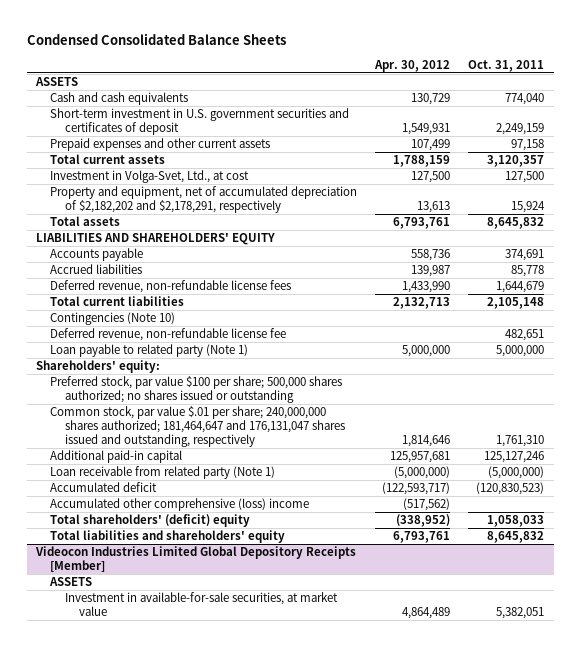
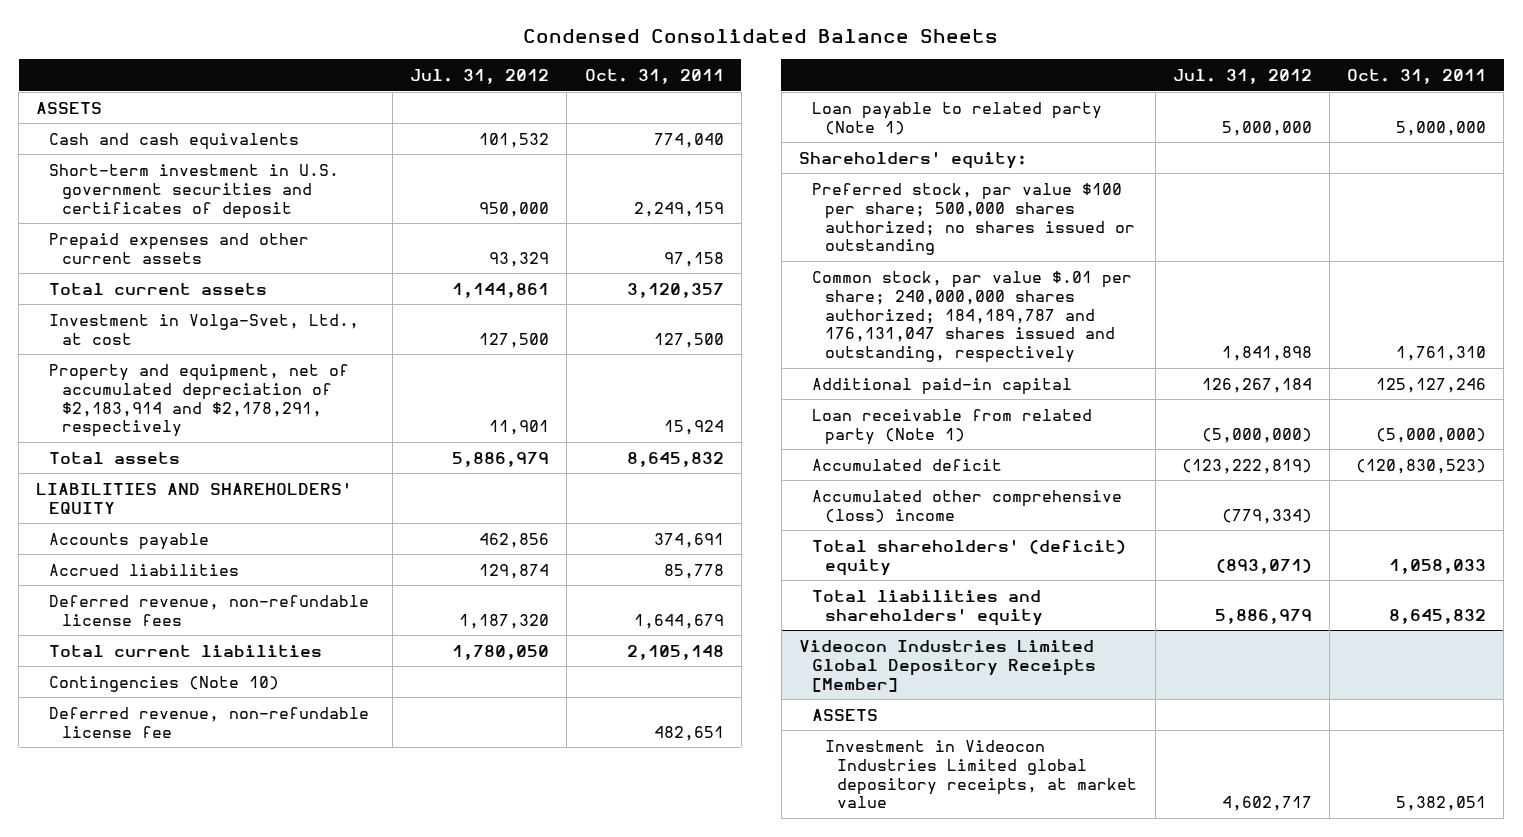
- | Apr. 30, 2012 | Oct. 31, 2011
+ | Jul. 31, 2012 | Oct. 31, 2011
- Property and equipment, net of accumulated depreciation of $2,182,202 and $2,178,291, respectively | 13,613 | 15,924
+ Property and equipment, net of accumulated depreciation of $2,183,914 and $2,178,291, respectively | 11,901 | 15,924
- Common stock, par value $.01 per share; 240,000,000 shares authorized; 181,464,647 and 176,131,047 shares issued and outstanding, respectively | 1,814,646 | 1,761,310
+ Common stock, par value $.01 per share; 240,000,000 shares authorized; 184,189,787 and 176,131,047 shares issued and outstanding, respectively | 1,841,898 | 1,761,310
@ Videocon Industries Limited Global Depository Receipts [Member]
- Investment in available-for-sale securities, at market value | 4,864,489 | 5,382,051
+ Investment in Videocon Industries Limited global depository receipts, at market value | 4,602,717 | 5,382,051

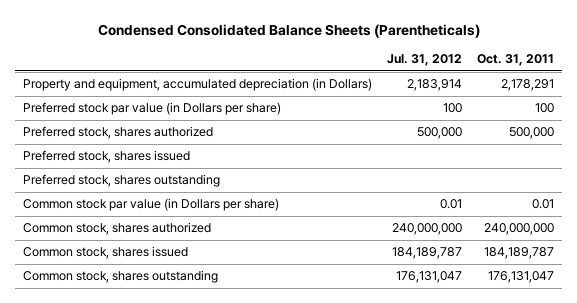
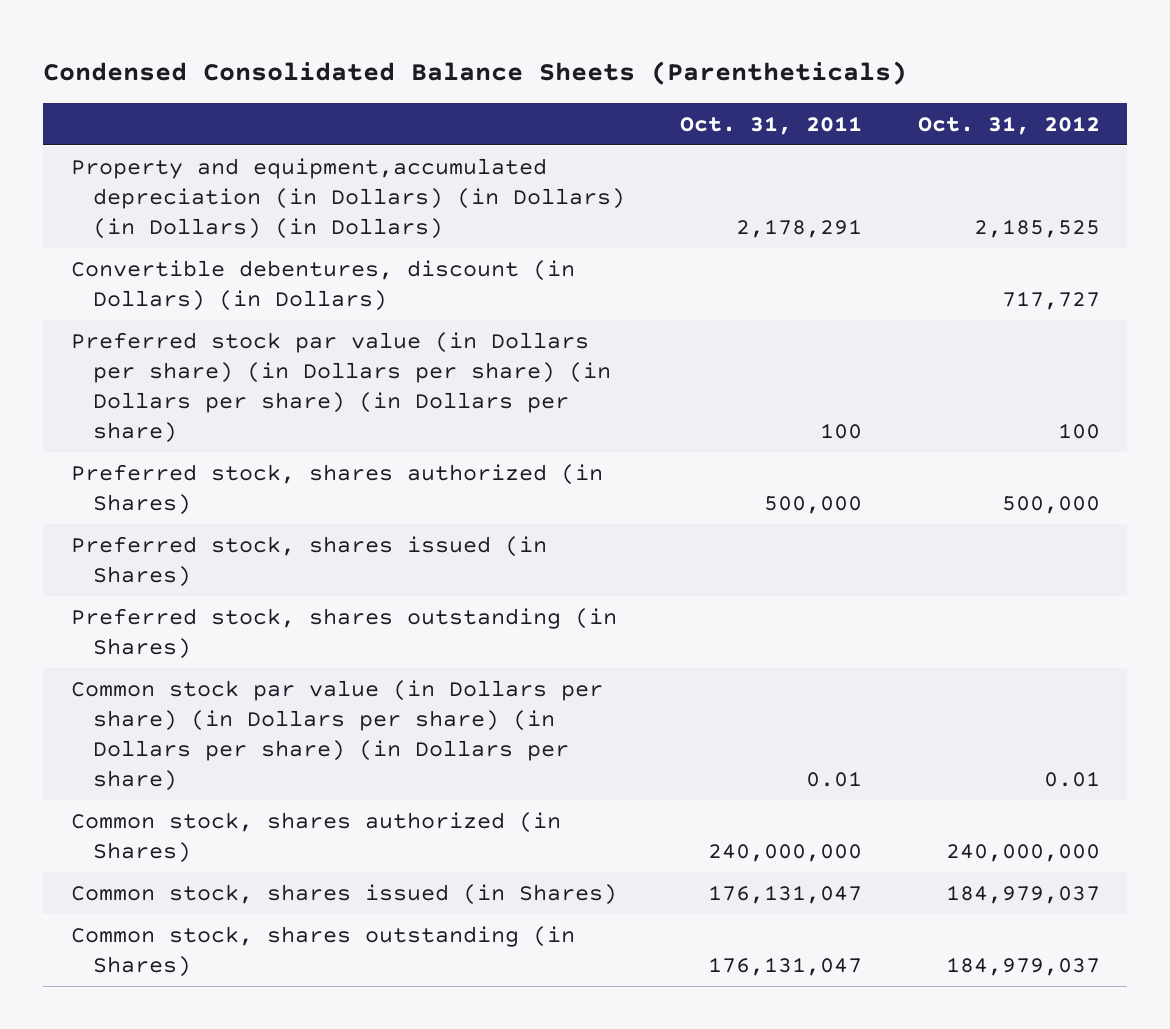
- | Jul. 31, 2012 | Oct. 31, 2011
+ | Oct. 31, 2011 | Oct. 31, 2012
- Property and equipment, accumulated depreciation (in Dollars) | 2,183,914 | 2,178,291
- Preferred stock par value (in Dollars per share) | 100 | 100
- Preferred stock, shares authorized | 500,000 | 500,000
- Preferred stock, shares issued
- Preferred stock, shares outstanding
- Common stock par value (in Dollars per share) | 0.01 | 0.01
- Common stock, shares authorized | 240,000,000 | 240,000,000
- Common stock, shares issued | 184,189,787 | 184,189,787
- Common stock, shares outstanding | 176,131,047 | 176,131,047
+ Property and equipment,accumulated depreciation (in Dollars) (in Dollars) (in Dollars) (in Dollars) | 2,178,291 | 2,185,525
+ Convertible debentures, discount (in Dollars) (in Dollars) | | 717,727
+ Preferred stock par value (in Dollars per share) (in Dollars per share) (in Dollars per share) (in Dollars per share) | 100 | 100
+ Preferred stock, shares authorized (in Shares) | 500,000 | 500,000
+ Preferred stock, shares issued (in Shares)
+ Preferred stock, shares outstanding (in Shares)
+ Common stock par value (in Dollars per share) (in Dollars per share) (in Dollars per share) (in Dollars per share) | 0.01 | 0.01
+ Common stock, shares authorized (in Shares) | 240,000,000 | 240,000,000
+ Common stock, shares issued (in Shares) | 176,131,047 | 184,979,037
+ Common stock, shares outstanding (in Shares) | 176,131,047 | 184,979,037

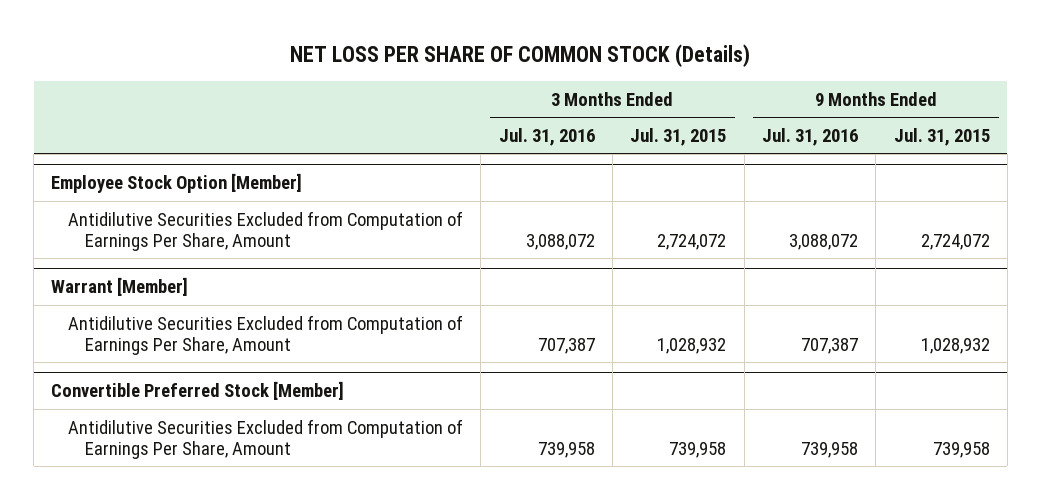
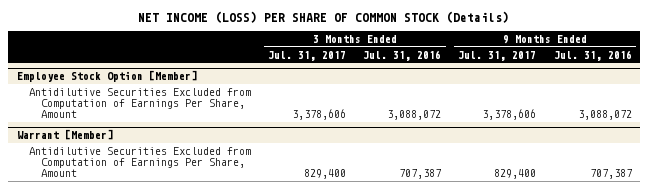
- NET LOSS PER SHARE OF COMMON STOCK (Details)
+ NET INCOME (LOSS) PER SHARE OF COMMON STOCK (Details)
- | 3 Months Ended Jul. 31, 2016 | 3 Months Ended Jul. 31, 2015 | 9 Months Ended Jul. 31, 2016 | 9 Months Ended Jul. 31, 2015
+ | 3 Months Ended Jul. 31, 2017 | 3 Months Ended Jul. 31, 2016 | 9 Months Ended Jul. 31, 2017 | 9 Months Ended Jul. 31, 2016
- Convertible Preferred Stock [Member]
- Antidilutive Securities Excluded from Computation of Earnings Per Share, Amount | 739,958 | 739,958 | 739,958 | 739,958

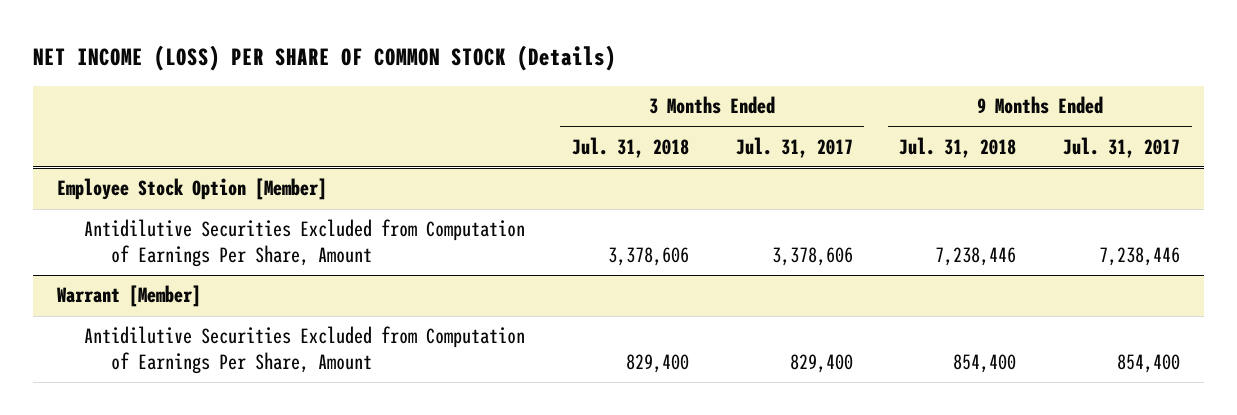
- | 3 Months Ended Jul. 31, 2017 | 3 Months Ended Jul. 31, 2016 | 9 Months Ended Jul. 31, 2017 | 9 Months Ended Jul. 31, 2016
+ | 3 Months Ended Jul. 31, 2018 | 3 Months Ended Jul. 31, 2017 | 9 Months Ended Jul. 31, 2018 | 9 Months Ended Jul. 31, 2017
@ Employee Stock Option [Member]
- Antidilutive Securities Excluded from Computation of Earnings Per Share, Amount | 3,378,606 | 3,088,072 | 3,378,606 | 3,088,072
+ Antidilutive Securities Excluded from Computation of Earnings Per Share, Amount | 3,378,606 | 3,378,606 | 7,238,446 | 7,238,446
@ Warrant [Member]
- Antidilutive Securities Excluded from Computation of Earnings Per Share, Amount | 829,400 | 707,387 | 829,400 | 707,387
+ Antidilutive Securities Excluded from Computation of Earnings Per Share, Amount | 829,400 | 829,400 | 854,400 | 854,400

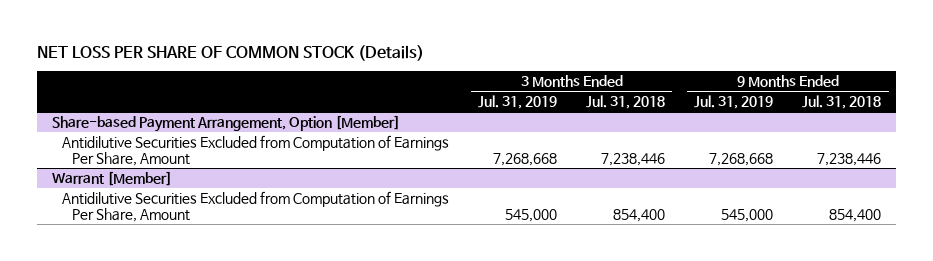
- NET INCOME (LOSS) PER SHARE OF COMMON STOCK (Details)
+ NET LOSS PER SHARE OF COMMON STOCK (Details)
- | 3 Months Ended Jul. 31, 2018 | 3 Months Ended Jul. 31, 2017 | 9 Months Ended Jul. 31, 2018 | 9 Months Ended Jul. 31, 2017
+ | 3 Months Ended Jul. 31, 2019 | 3 Months Ended Jul. 31, 2018 | 9 Months Ended Jul. 31, 2019 | 9 Months Ended Jul. 31, 2018
- Employee Stock Option [Member]
- Antidilutive Securities Excluded from Computation of Earnings Per Share, Amount | 3,378,606 | 3,378,606 | 7,238,446 | 7,238,446
+ Share-based Payment Arrangement, Option [Member]
+ Antidilutive Securities Excluded from Computation of Earnings Per Share, Amount | 7,268,668 | 7,238,446 | 7,268,668 | 7,238,446
@ Warrant [Member]
- Antidilutive Securities Excluded from Computation of Earnings Per Share, Amount | 829,400 | 829,400 | 854,400 | 854,400
+ Antidilutive Securities Excluded from Computation of Earnings Per Share, Amount | 545,000 | 854,400 | 545,000 | 854,400

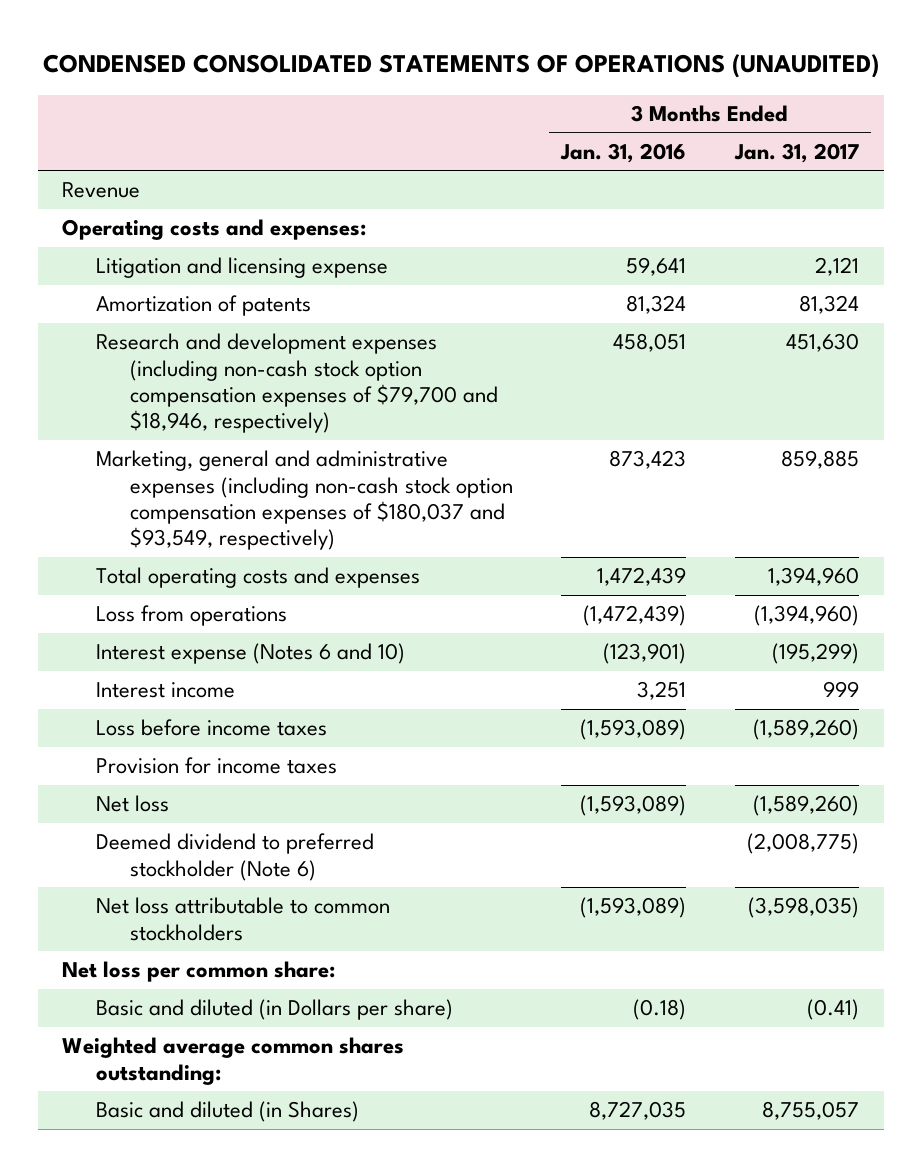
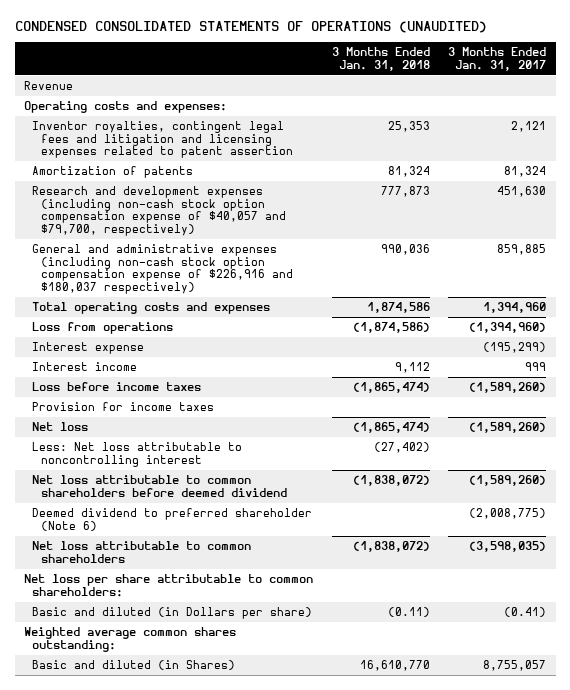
- | 3 Months Ended Jan. 31, 2016 | 3 Months Ended Jan. 31, 2017
+ | 3 Months Ended Jan. 31, 2018 | 3 Months Ended Jan. 31, 2017
- Litigation and licensing expense | 59,641 | 2,121
+ Inventor royalties, contingent legal fees and litigation and licensing expenses related to patent assertion | 25,353 | 2,121
- Research and development expenses (including non-cash stock option compensation expenses of $79,700 and $18,946, respectively) | 458,051 | 451,630
- Marketing, general and administrative expenses (including non-cash stock option compensation expenses of $180,037 and $93,549, respectively) | 873,423 | 859,885
+ Research and development expenses (including non-cash stock option compensation expense of $40,057 and $79,700, respectively) | 777,873 | 451,630
+ General and administrative expenses (including non-cash stock option compensation expense of $226,916 and $180,037 respectively) | 990,036 | 859,885
- Interest expense (Notes 6 and 10) | (123,901) | (195,299)
+ Interest expense | | (195,299)
- Deemed dividend to preferred stockholder (Note 6) | | (2,008,775)
- Net loss attributable to common stockholders | (1,593,089) | (3,598,035)
- Net loss per common share:
+ Less: Net loss attributable to noncontrolling interest | (27,402) |
+ Net loss attributable to common shareholders before deemed dividend | (1,838,072) | (1,589,260)
+ Deemed dividend to preferred shareholder (Note 6) | | (2,008,775)
+ Net loss attributable to common shareholders | (1,838,072) | (3,598,035)
+ Net loss per share attributable to common shareholders:

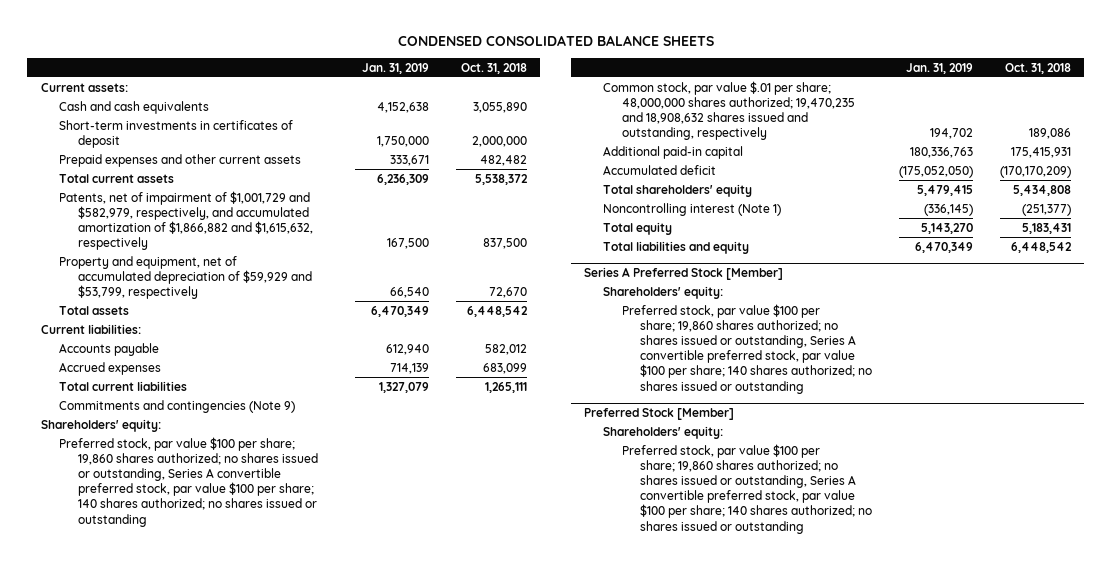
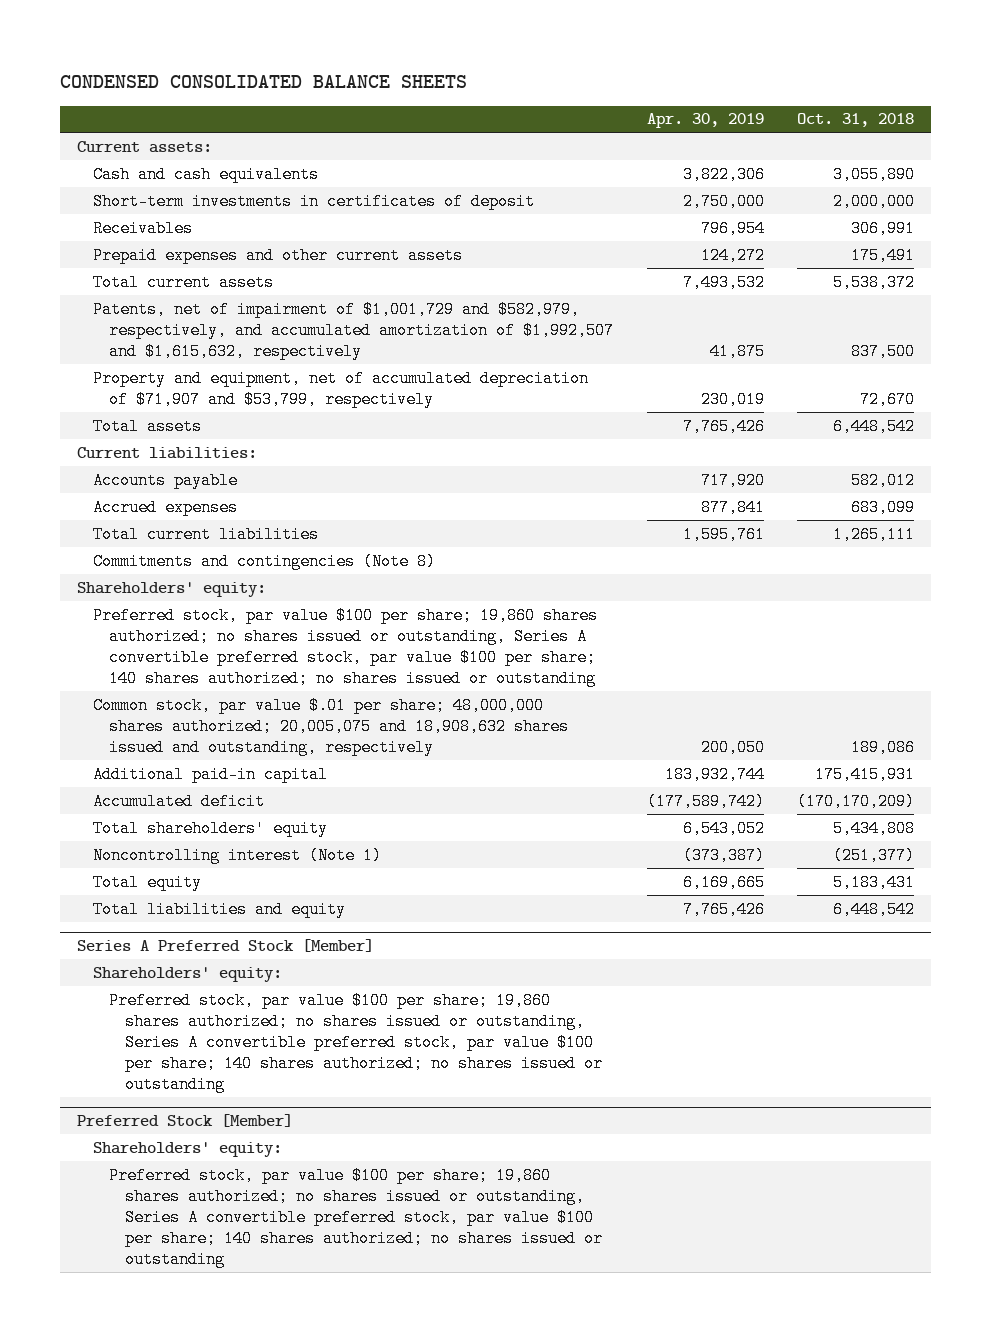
- | Jan. 31, 2019 | Oct. 31, 2018
+ | Apr. 30, 2019 | Oct. 31, 2018
- Prepaid expenses and other current assets | 333,671 | 482,482
+ Receivables | 796,954 | 306,991
+ Prepaid expenses and other current assets | 124,272 | 175,491
- Patents, net of impairment of $1,001,729 and $582,979, respectively, and accumulated amortization of $1,866,882 and $1,615,632, respectively | 167,500 | 837,500
- Property and equipment, net of accumulated depreciation of $59,929 and $53,799, respectively | 66,540 | 72,670
+ Patents, net of impairment of $1,001,729 and $582,979, respectively, and accumulated amortization of $1,992,507 and $1,615,632, respectively | 41,875 | 837,500
+ Property and equipment, net of accumulated depreciation of $71,907 and $53,799, respectively | 230,019 | 72,670
- Commitments and contingencies (Note 9)
+ Commitments and contingencies (Note 8)
- Common stock, par value $.01 per share; 48,000,000 shares authorized; 19,470,235 and 18,908,632 shares issued and outstanding, respectively | 194,702 | 189,086
+ Common stock, par value $.01 per share; 48,000,000 shares authorized; 20,005,075 and 18,908,632 shares issued and outstanding, respectively | 200,050 | 189,086

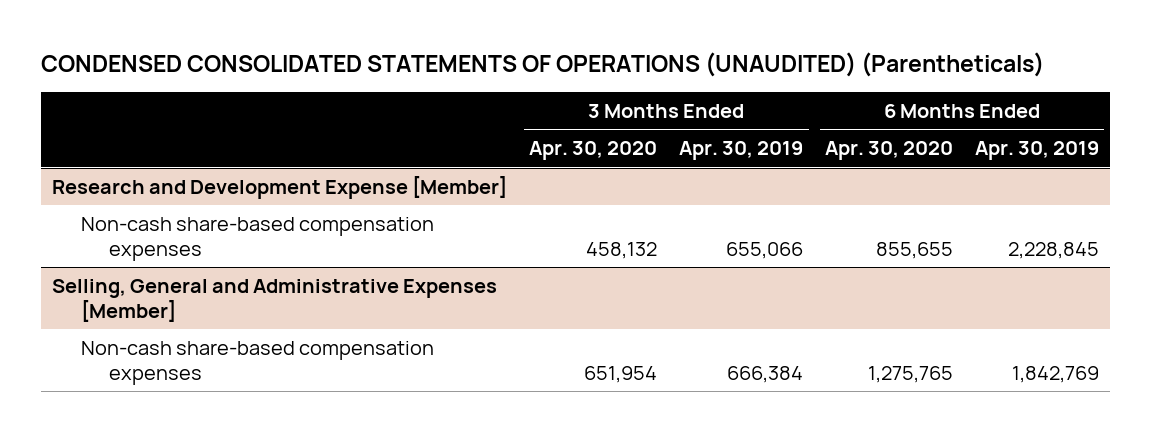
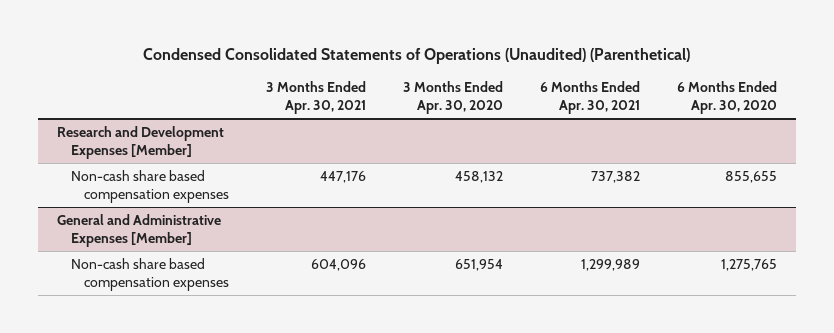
- CONDENSED CONSOLIDATED STATEMENTS OF OPERATIONS (UNAUDITED) (Parentheticals)
+ Condensed Consolidated Statements of Operations (Unaudited) (Parenthetical)
- | 3 Months Ended Apr. 30, 2020 | 3 Months Ended Apr. 30, 2019 | 6 Months Ended Apr. 30, 2020 | 6 Months Ended Apr. 30, 2019
+ | 3 Months Ended Apr. 30, 2021 | 3 Months Ended Apr. 30, 2020 | 6 Months Ended Apr. 30, 2021 | 6 Months Ended Apr. 30, 2020
- Research and Development Expense [Member]
- Non-cash share-based compensation expenses | 458,132 | 655,066 | 855,655 | 2,228,845
- Selling, General and Administrative Expenses [Member]
- Non-cash share-based compensation expenses | 651,954 | 666,384 | 1,275,765 | 1,842,769
+ Research and Development Expenses [Member]
+ Non-cash share based compensation expenses | 447,176 | 458,132 | 737,382 | 855,655
+ General and Administrative Expenses [Member]
+ Non-cash share based compensation expenses | 604,096 | 651,954 | 1,299,989 | 1,275,765

